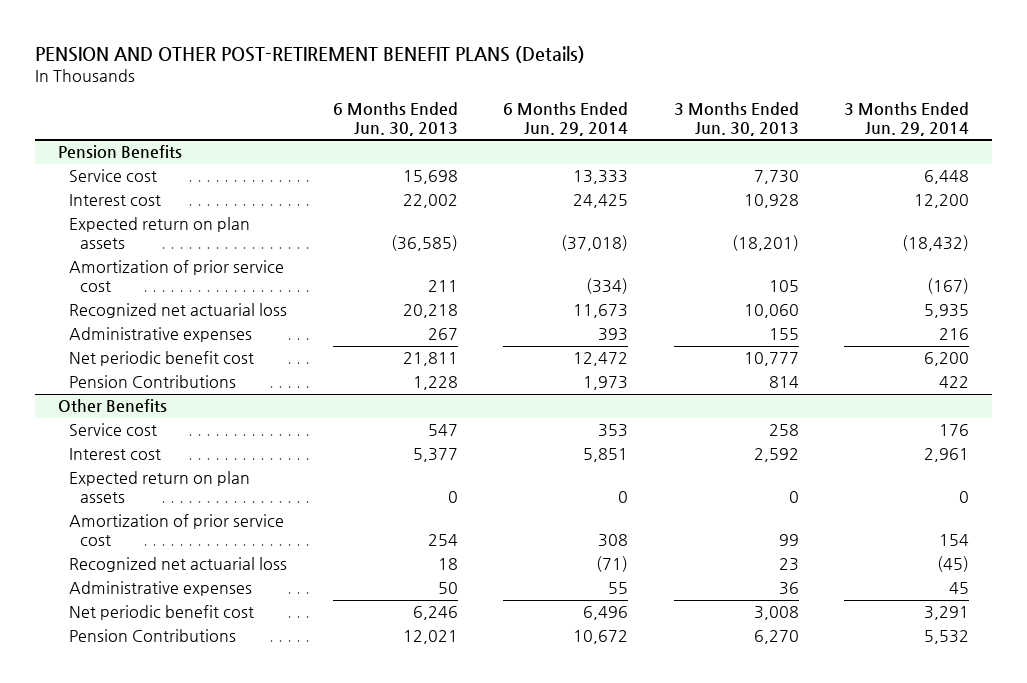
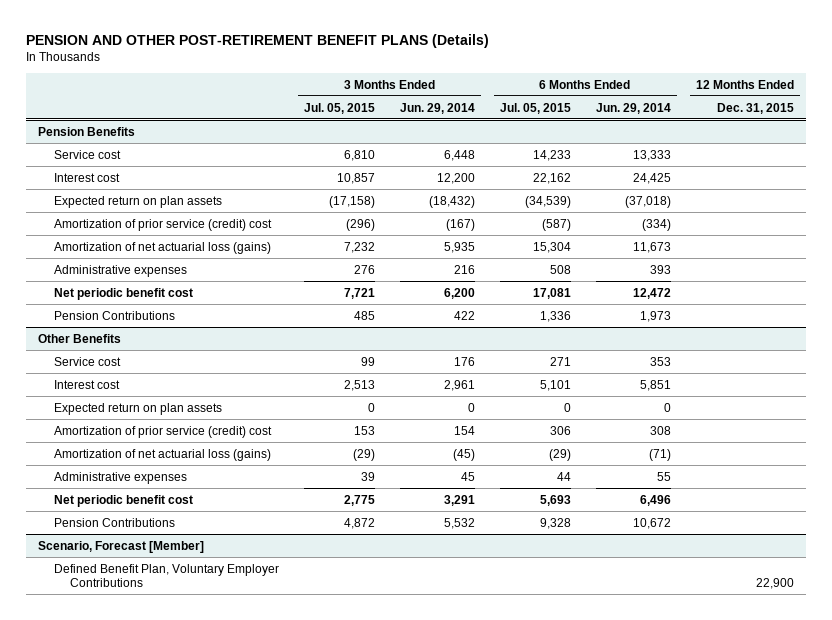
- | 6 Months Ended Jun. 30, 2013 | 6 Months Ended Jun. 29, 2014 | 3 Months Ended Jun. 30, 2013 | 3 Months Ended Jun. 29, 2014
+ | 3 Months Ended Jul. 05, 2015 | 3 Months Ended Jun. 29, 2014 | 6 Months Ended Jul. 05, 2015 | 6 Months Ended Jun. 29, 2014 | 12 Months Ended Dec. 31, 2015
@ Pension Benefits
- Amortization of prior service cost | 211 | (334) | 105 | (167)
- Recognized net actuarial loss | 20,218 | 11,673 | 10,060 | 5,935
+ Amortization of prior service (credit) cost | (296) | (167) | (587) | (334) |
+ Amortization of net actuarial loss (gains) | 7,232 | 5,935 | 15,304 | 11,673 |
@ Other Benefits
- Amortization of prior service cost | 254 | 308 | 99 | 154
- Recognized net actuarial loss | 18 | (71) | 23 | (45)
+ Amortization of prior service (credit) cost | 153 | 154 | 306 | 308 |
+ Amortization of net actuarial loss (gains) | (29) | (45) | (29) | (71) |
+ Scenario, Forecast [Member]
+ Defined Benefit Plan, Voluntary Employer Contributions | | | | | 22,900

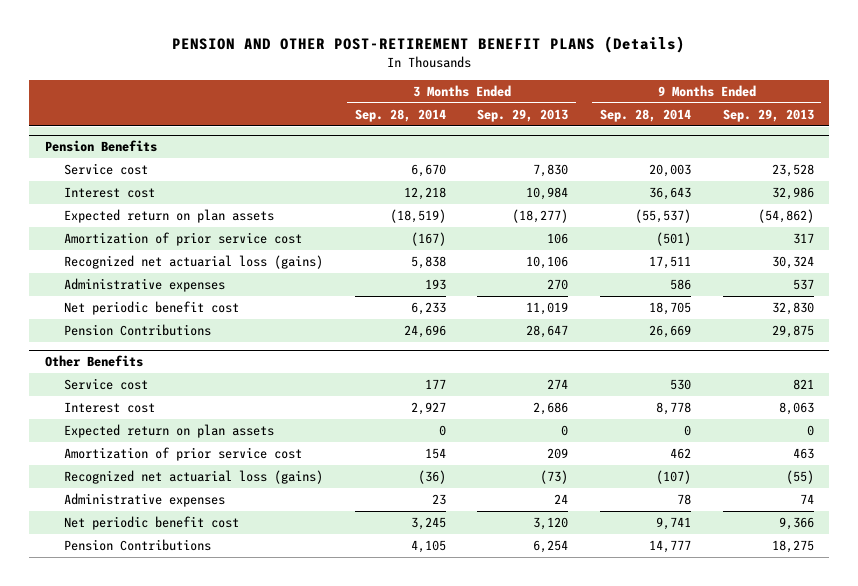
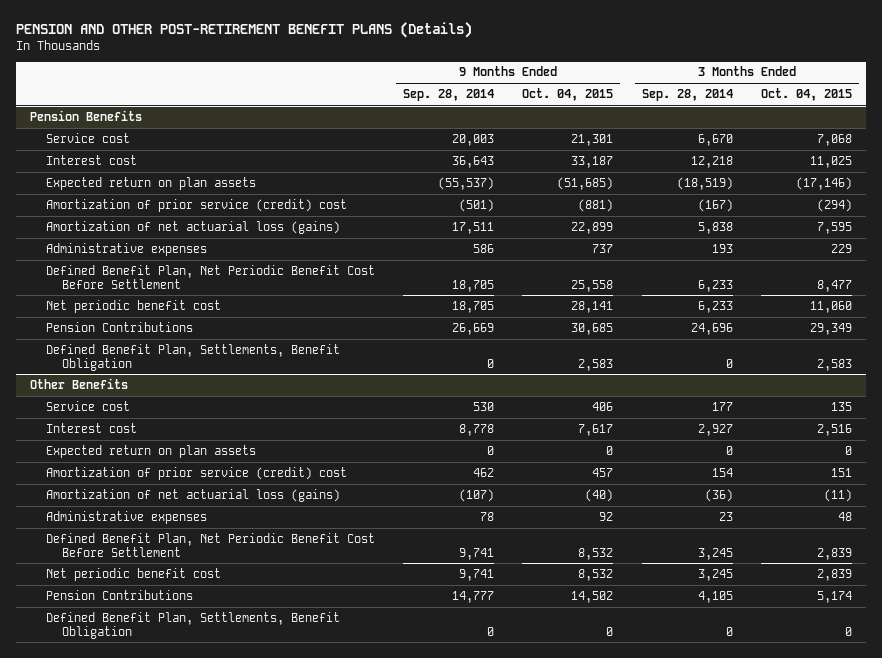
- | 3 Months Ended Sep. 28, 2014 | 3 Months Ended Sep. 29, 2013 | 9 Months Ended Sep. 28, 2014 | 9 Months Ended Sep. 29, 2013
+ | 9 Months Ended Sep. 28, 2014 | 9 Months Ended Oct. 04, 2015 | 3 Months Ended Sep. 28, 2014 | 3 Months Ended Oct. 04, 2015
@ Pension Benefits
- Amortization of prior service cost | (167) | 106 | (501) | 317
- Recognized net actuarial loss (gains) | 5,838 | 10,106 | 17,511 | 30,324
+ Amortization of prior service (credit) cost | (501) | (881) | (167) | (294)
+ Amortization of net actuarial loss (gains) | 17,511 | 22,899 | 5,838 | 7,595
+ Defined Benefit Plan, Net Periodic Benefit Cost Before Settlement | 18,705 | 25,558 | 6,233 | 8,477
+ Defined Benefit Plan, Settlements, Benefit Obligation | 0 | 2,583 | 0 | 2,583
@ Other Benefits
- Amortization of prior service cost | 154 | 209 | 462 | 463
- Recognized net actuarial loss (gains) | (36) | (73) | (107) | (55)
+ Amortization of prior service (credit) cost | 462 | 457 | 154 | 151
+ Amortization of net actuarial loss (gains) | (107) | (40) | (36) | (11)
+ Defined Benefit Plan, Net Periodic Benefit Cost Before Settlement | 9,741 | 8,532 | 3,245 | 2,839
+ Defined Benefit Plan, Settlements, Benefit Obligation | 0 | 0 | 0 | 0

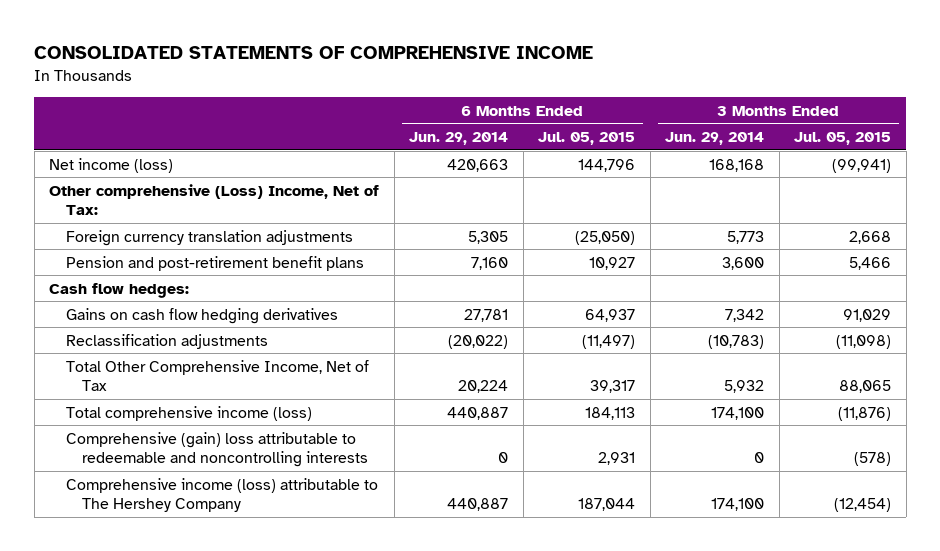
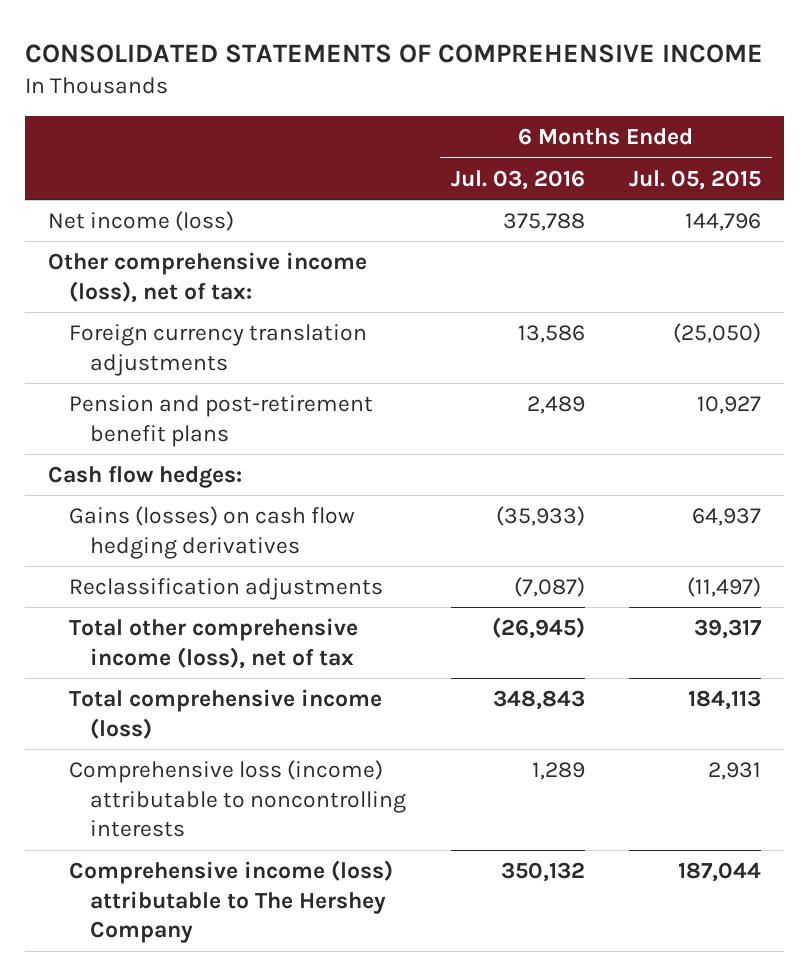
- | 6 Months Ended Jun. 29, 2014 | 6 Months Ended Jul. 05, 2015 | 3 Months Ended Jun. 29, 2014 | 3 Months Ended Jul. 05, 2015
+ | 6 Months Ended Jul. 03, 2016 | 6 Months Ended Jul. 05, 2015
- Other comprehensive (Loss) Income, Net of Tax:
+ Other comprehensive income (loss), net of tax:
- Gains on cash flow hedging derivatives | 27,781 | 64,937 | 7,342 | 91,029
+ Gains (losses) on cash flow hedging derivatives | (35,933) | 64,937
- Total Other Comprehensive Income, Net of Tax | 20,224 | 39,317 | 5,932 | 88,065
+ Total other comprehensive income (loss), net of tax | (26,945) | 39,317
- Comprehensive (gain) loss attributable to redeemable and noncontrolling interests | 0 | 2,931 | 0 | (578)
+ Comprehensive loss (income) attributable to noncontrolling interests | 1,289 | 2,931

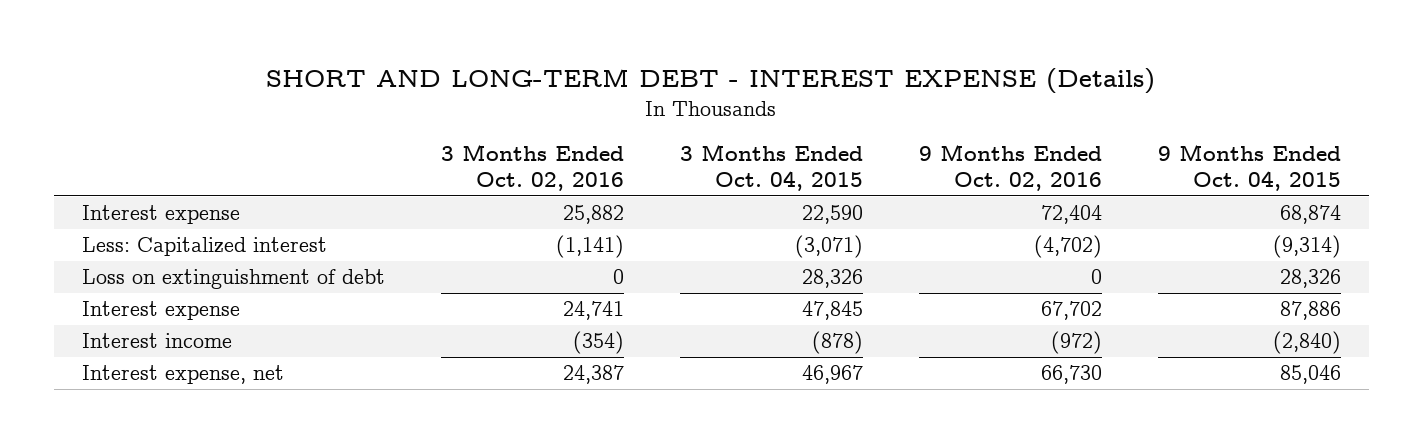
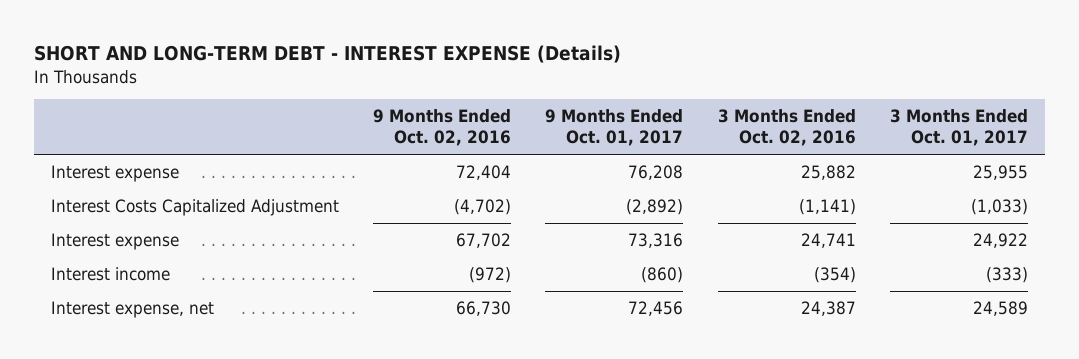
- | 3 Months Ended Oct. 02, 2016 | 3 Months Ended Oct. 04, 2015 | 9 Months Ended Oct. 02, 2016 | 9 Months Ended Oct. 04, 2015
+ | 9 Months Ended Oct. 02, 2016 | 9 Months Ended Oct. 01, 2017 | 3 Months Ended Oct. 02, 2016 | 3 Months Ended Oct. 01, 2017
- Less: Capitalized interest | (1,141) | (3,071) | (4,702) | (9,314)
- Loss on extinguishment of debt | 0 | 28,326 | 0 | 28,326
+ Interest Costs Capitalized Adjustment | (4,702) | (2,892) | (1,141) | (1,033)

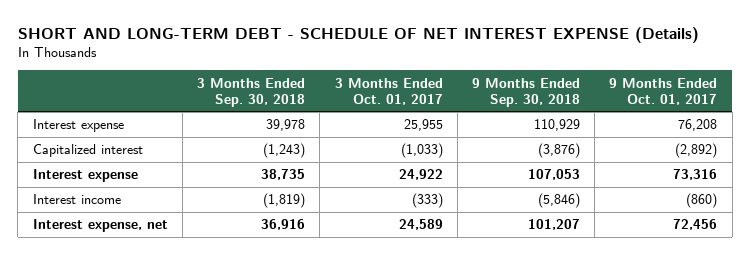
- SHORT AND LONG-TERM DEBT - INTEREST EXPENSE (Details)
+ SHORT AND LONG-TERM DEBT - SCHEDULE OF NET INTEREST EXPENSE (Details)
- | 9 Months Ended Oct. 02, 2016 | 9 Months Ended Oct. 01, 2017 | 3 Months Ended Oct. 02, 2016 | 3 Months Ended Oct. 01, 2017
+ | 3 Months Ended Sep. 30, 2018 | 3 Months Ended Oct. 01, 2017 | 9 Months Ended Sep. 30, 2018 | 9 Months Ended Oct. 01, 2017
- Interest Costs Capitalized Adjustment | (4,702) | (2,892) | (1,141) | (1,033)
+ Capitalized interest | (1,243) | (1,033) | (3,876) | (2,892)

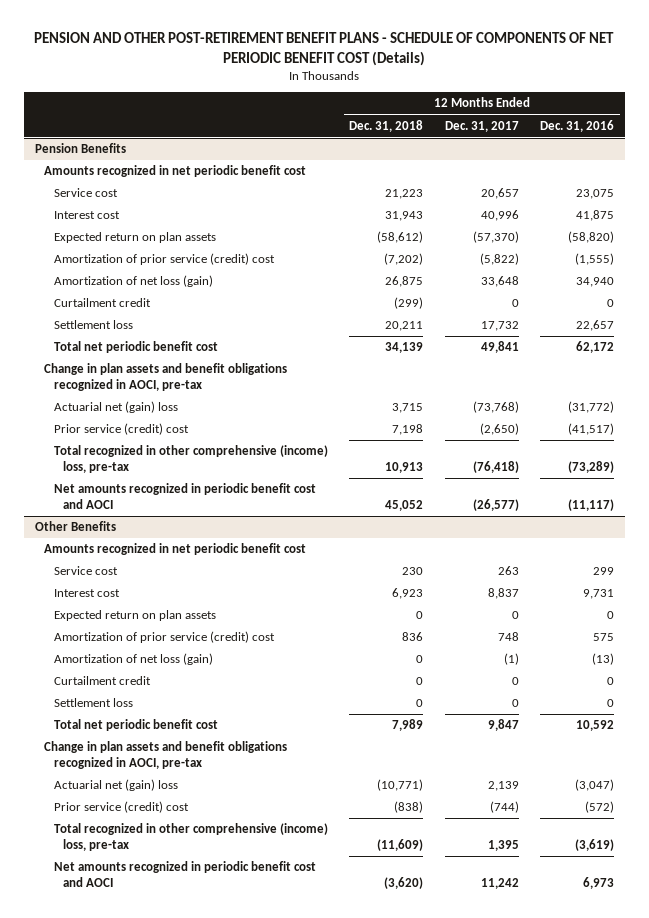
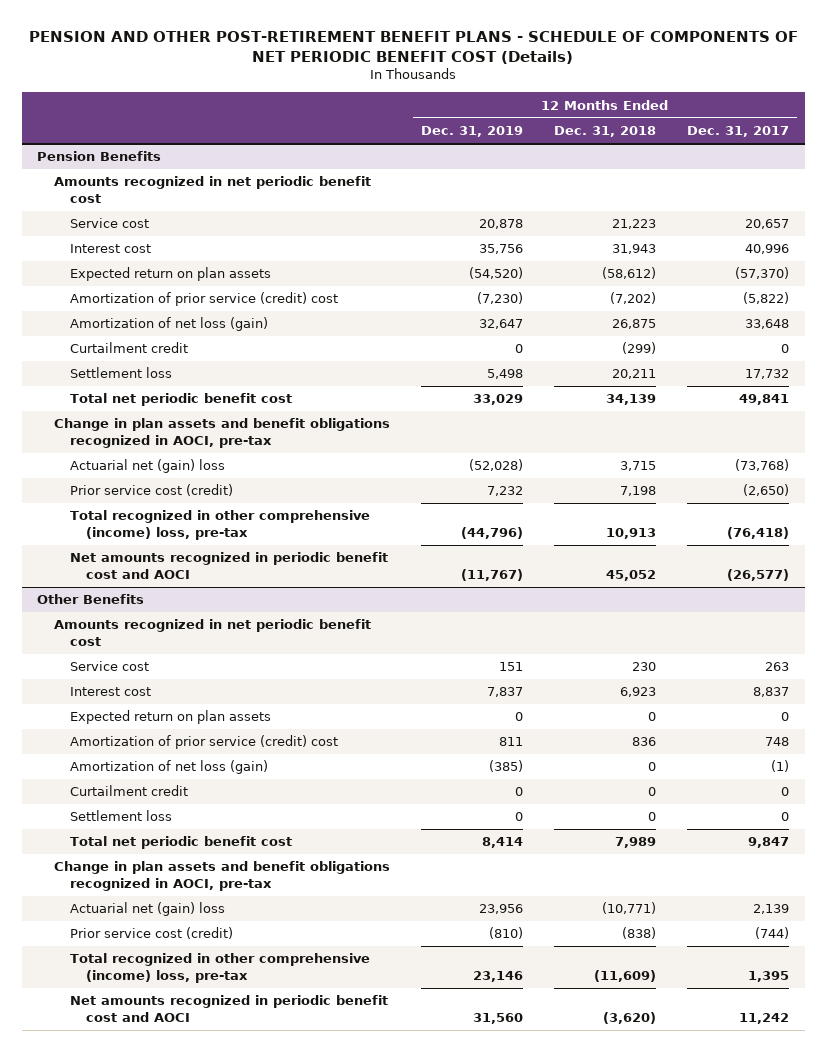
- | 12 Months Ended Dec. 31, 2018 | 12 Months Ended Dec. 31, 2017 | 12 Months Ended Dec. 31, 2016
+ | 12 Months Ended Dec. 31, 2019 | 12 Months Ended Dec. 31, 2018 | 12 Months Ended Dec. 31, 2017
@ Pension Benefits
- Prior service (credit) cost | 7,198 | (2,650) | (41,517)
+ Prior service cost (credit) | 7,232 | 7,198 | (2,650)
@ Other Benefits
- Prior service (credit) cost | (838) | (744) | (572)
+ Prior service cost (credit) | (810) | (838) | (744)

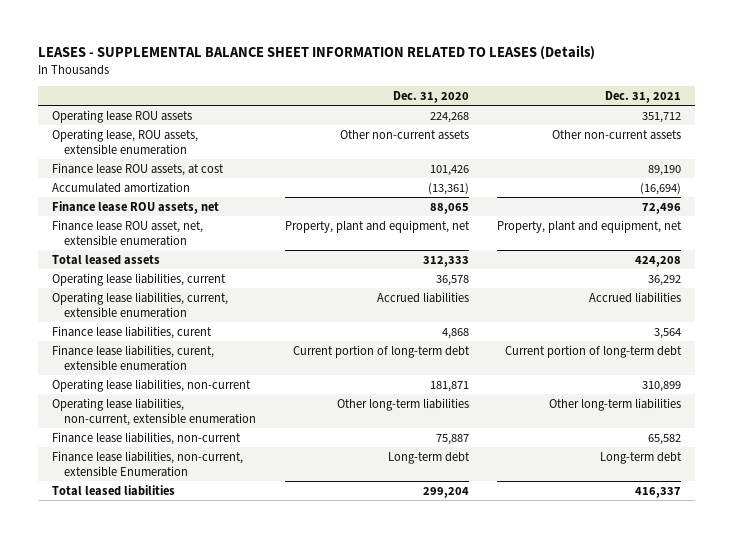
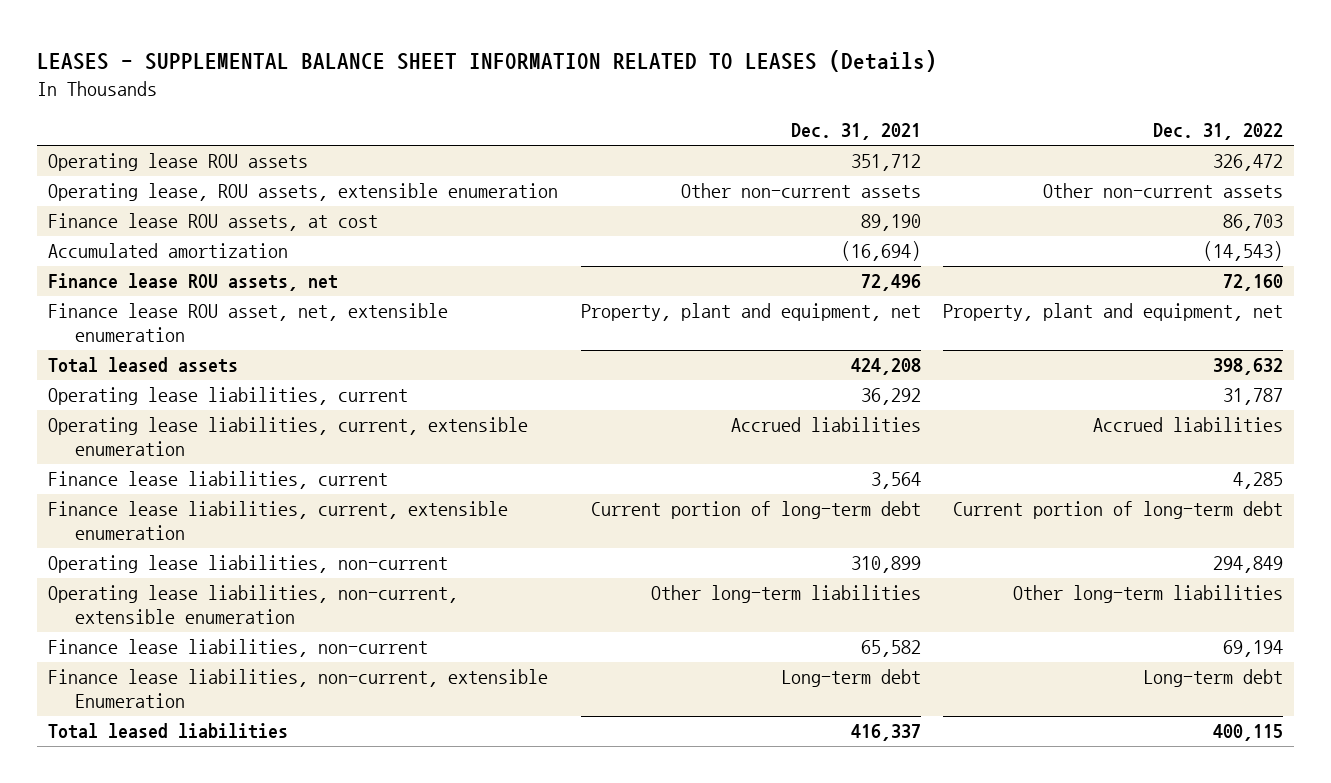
- | Dec. 31, 2020 | Dec. 31, 2021
+ | Dec. 31, 2021 | Dec. 31, 2022
- Finance lease liabilities, curent | 4,868 | 3,564
- Finance lease liabilities, curent, extensible enumeration | Current portion of long-term debt | Current portion of long-term debt
+ Finance lease liabilities, current | 3,564 | 4,285
+ Finance lease liabilities, current, extensible enumeration | Current portion of long-term debt | Current portion of long-term debt

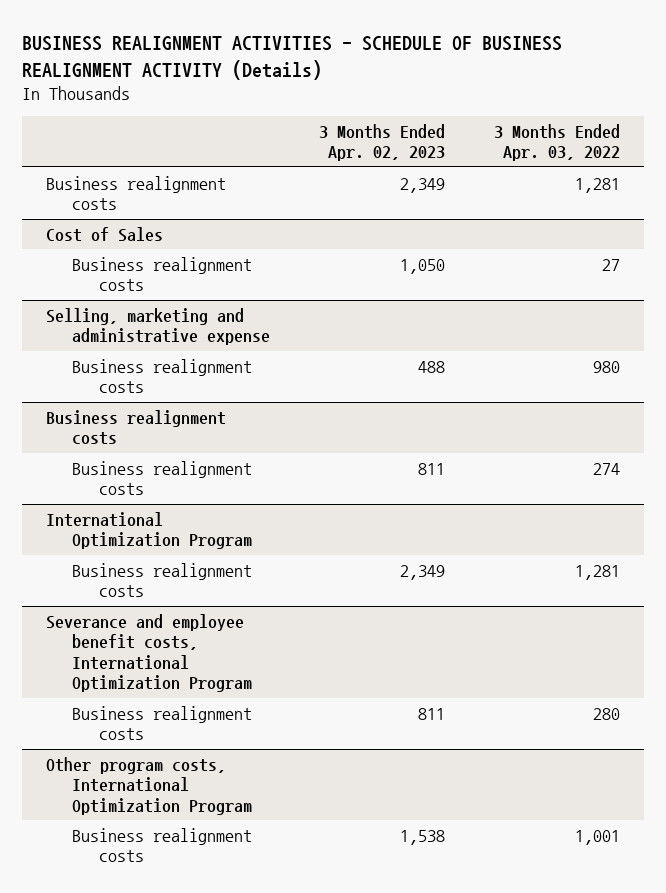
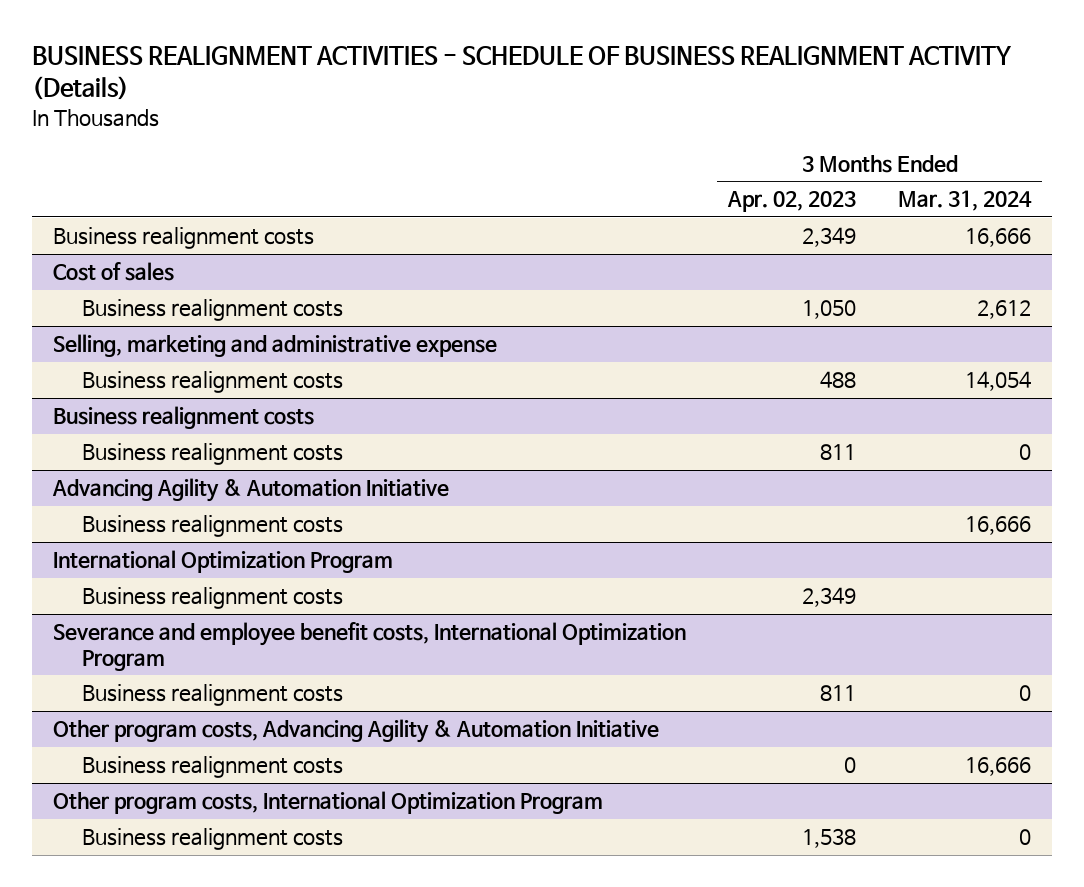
- | 3 Months Ended Apr. 02, 2023 | 3 Months Ended Apr. 03, 2022
+ | 3 Months Ended Apr. 02, 2023 | 3 Months Ended Mar. 31, 2024
- Cost of Sales
+ Cost of sales
+ Advancing Agility & Automation Initiative
+ Business realignment costs | | 16,666
+ Other program costs, Advancing Agility & Automation Initiative
+ Business realignment costs | 0 | 16,666

